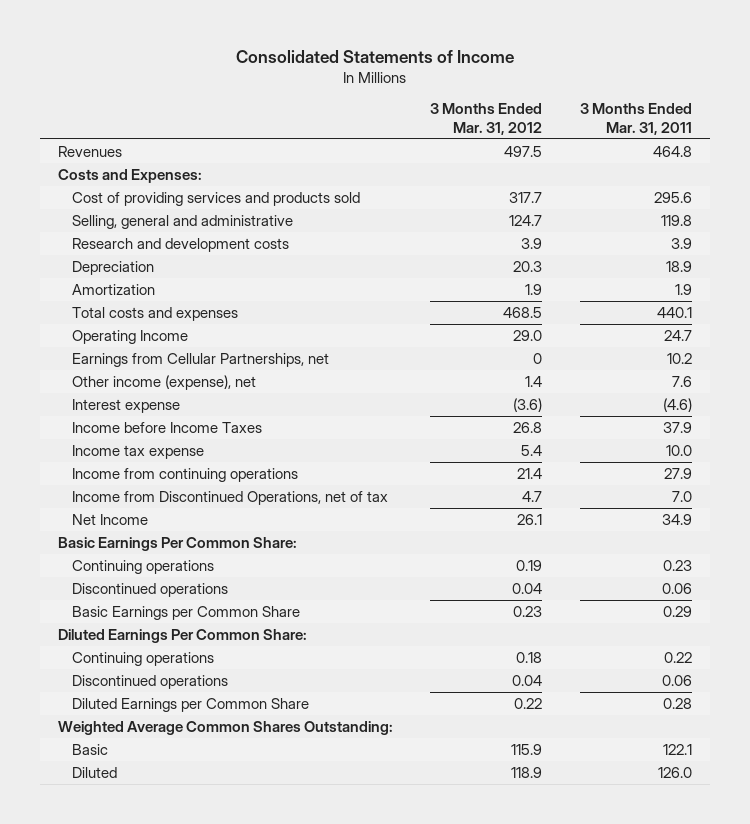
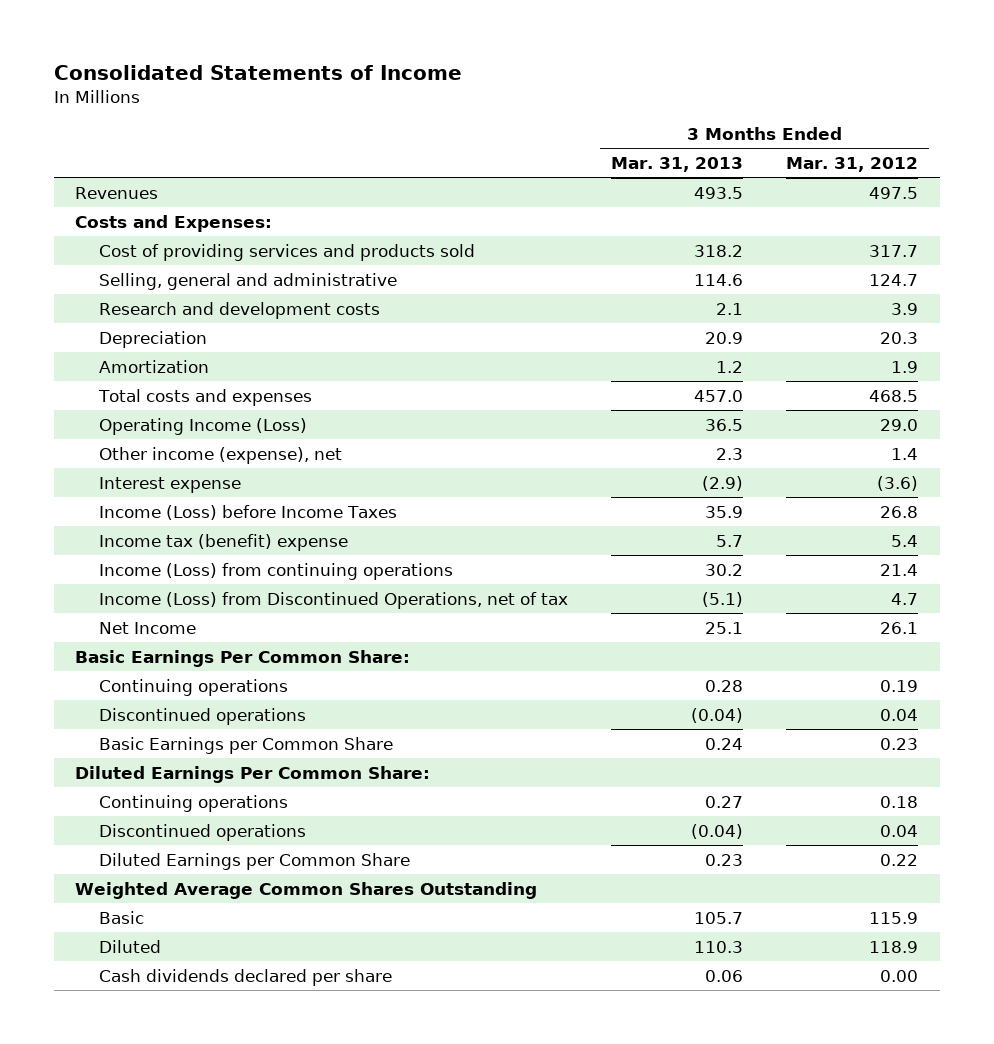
- | 3 Months Ended Mar. 31, 2012 | 3 Months Ended Mar. 31, 2011
+ | 3 Months Ended Mar. 31, 2013 | 3 Months Ended Mar. 31, 2012
- Operating Income | 29.0 | 24.7
- Earnings from Cellular Partnerships, net | 0 | 10.2
+ Operating Income (Loss) | 36.5 | 29.0
- Income before Income Taxes | 26.8 | 37.9
- Income tax expense | 5.4 | 10.0
- Income from continuing operations | 21.4 | 27.9
- Income from Discontinued Operations, net of tax | 4.7 | 7.0
+ Income (Loss) before Income Taxes | 35.9 | 26.8
+ Income tax (benefit) expense | 5.7 | 5.4
+ Income (Loss) from continuing operations | 30.2 | 21.4
+ Income (Loss) from Discontinued Operations, net of tax | (5.1) | 4.7
- Weighted Average Common Shares Outstanding:
+ Weighted Average Common Shares Outstanding
+ Cash dividends declared per share | 0.06 | 0.00

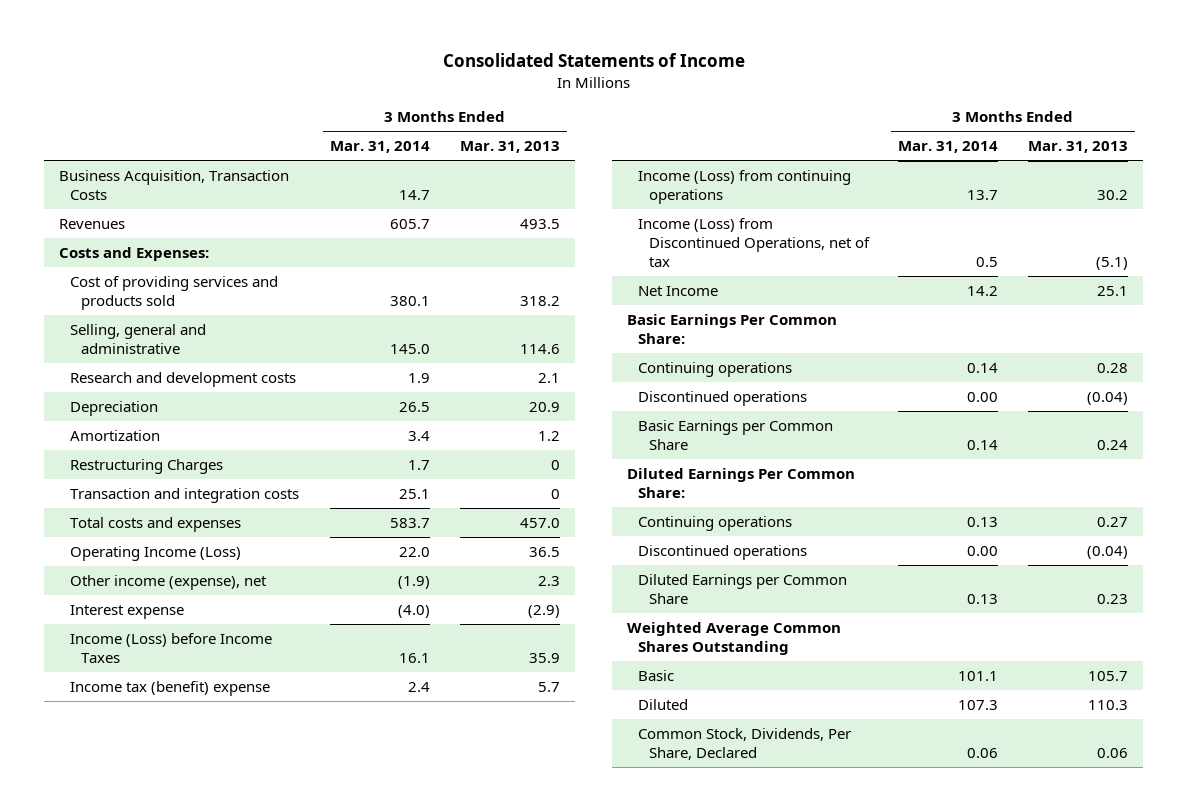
- | 3 Months Ended Mar. 31, 2013 | 3 Months Ended Mar. 31, 2012
+ | 3 Months Ended Mar. 31, 2014 | 3 Months Ended Mar. 31, 2013
+ Business Acquisition, Transaction Costs | 14.7 |
+ Restructuring Charges | 1.7 | 0
+ Transaction and integration costs | 25.1 | 0
- Cash dividends declared per share | 0.06 | 0.00
+ Common Stock, Dividends, Per Share, Declared | 0.06 | 0.06

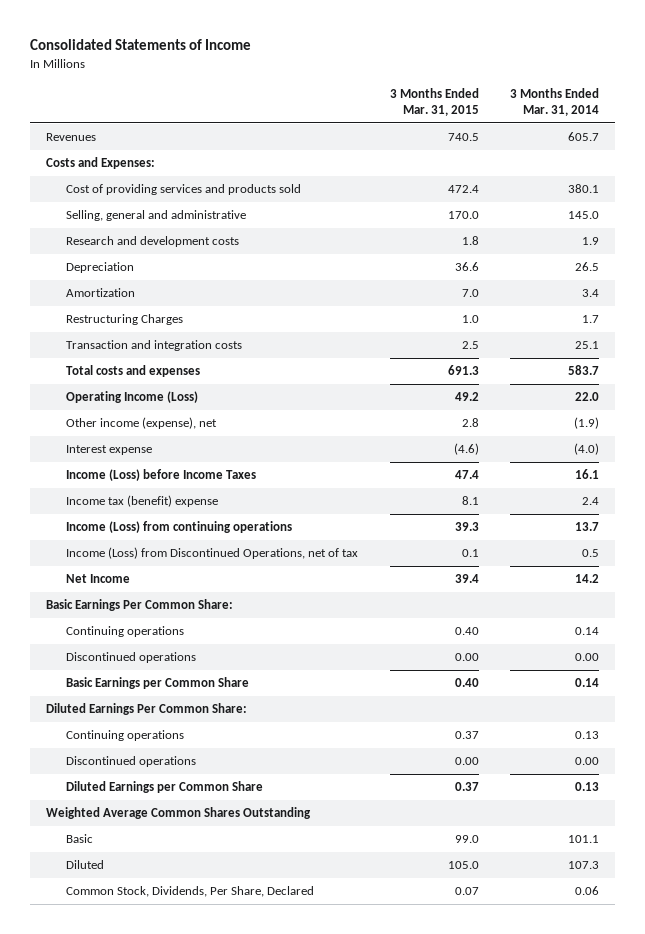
- | 3 Months Ended Mar. 31, 2014 | 3 Months Ended Mar. 31, 2013
+ | 3 Months Ended Mar. 31, 2015 | 3 Months Ended Mar. 31, 2014
- Business Acquisition, Transaction Costs | 14.7 |

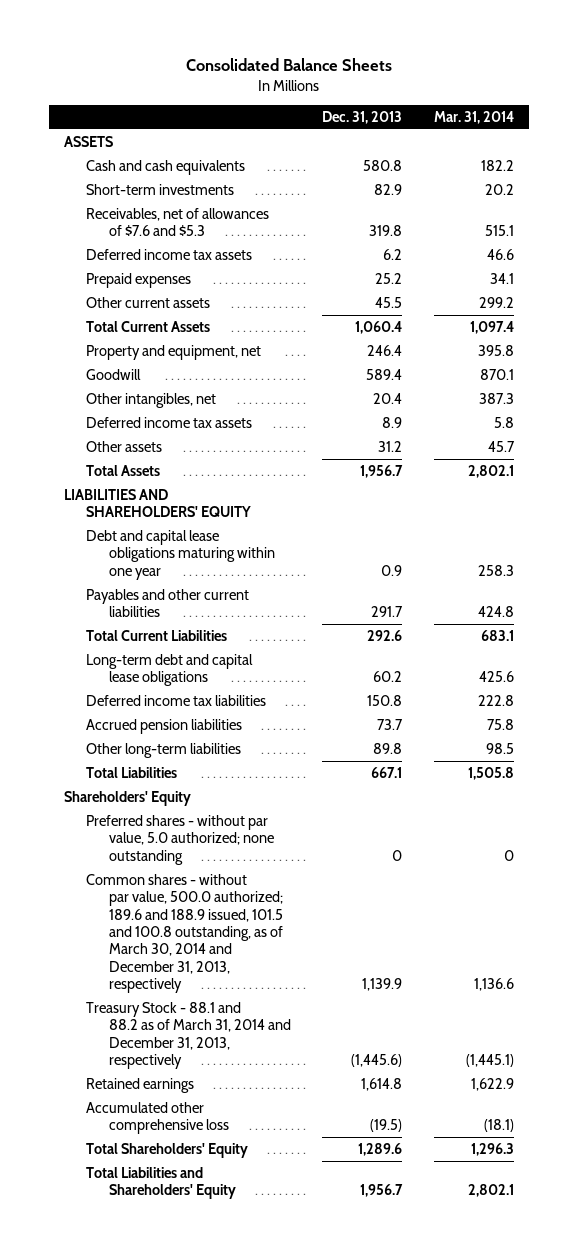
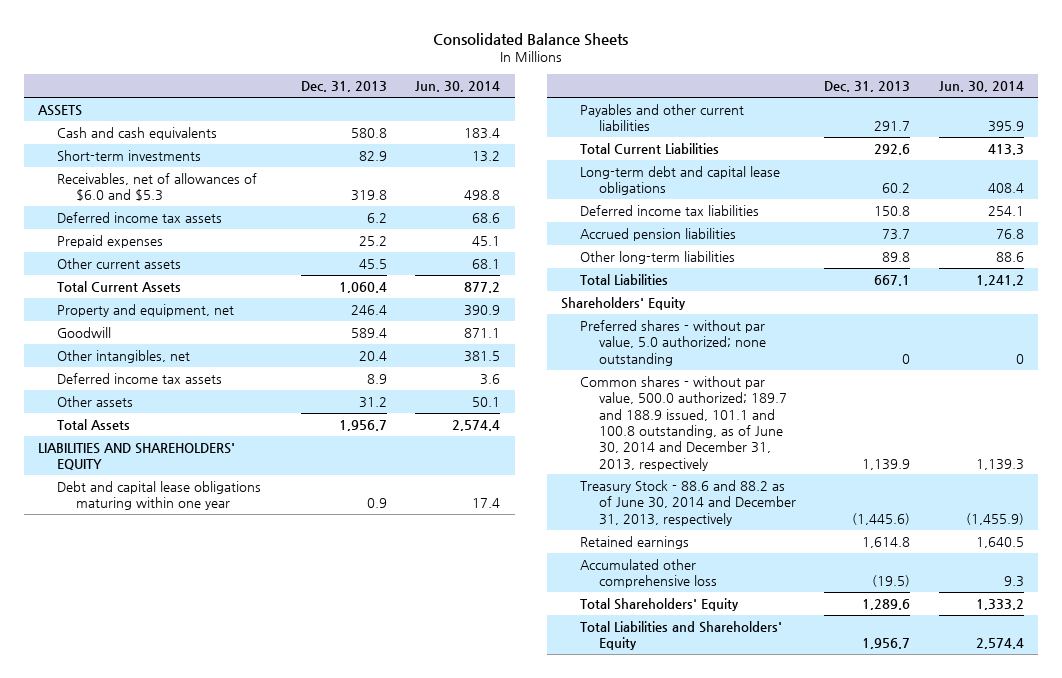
- | Dec. 31, 2013 | Mar. 31, 2014
+ | Dec. 31, 2013 | Jun. 30, 2014
- Receivables, net of allowances of $7.6 and $5.3 | 319.8 | 515.1
+ Receivables, net of allowances of $6.0 and $5.3 | 319.8 | 498.8
- Common shares - without par value, 500.0 authorized; 189.6 and 188.9 issued, 101.5 and 100.8 outstanding, as of March 30, 2014 and December 31, 2013, respectively | 1,139.9 | 1,136.6
- Treasury Stock - 88.1 and 88.2 as of March 31, 2014 and December 31, 2013, respectively | (1,445.6) | (1,445.1)
+ Common shares - without par value, 500.0 authorized; 189.7 and 188.9 issued, 101.1 and 100.8 outstanding, as of June 30, 2014 and December 31, 2013, respectively | 1,139.9 | 1,139.3
+ Treasury Stock - 88.6 and 88.2 as of June 30, 2014 and December 31, 2013, respectively | (1,445.6) | (1,455.9)

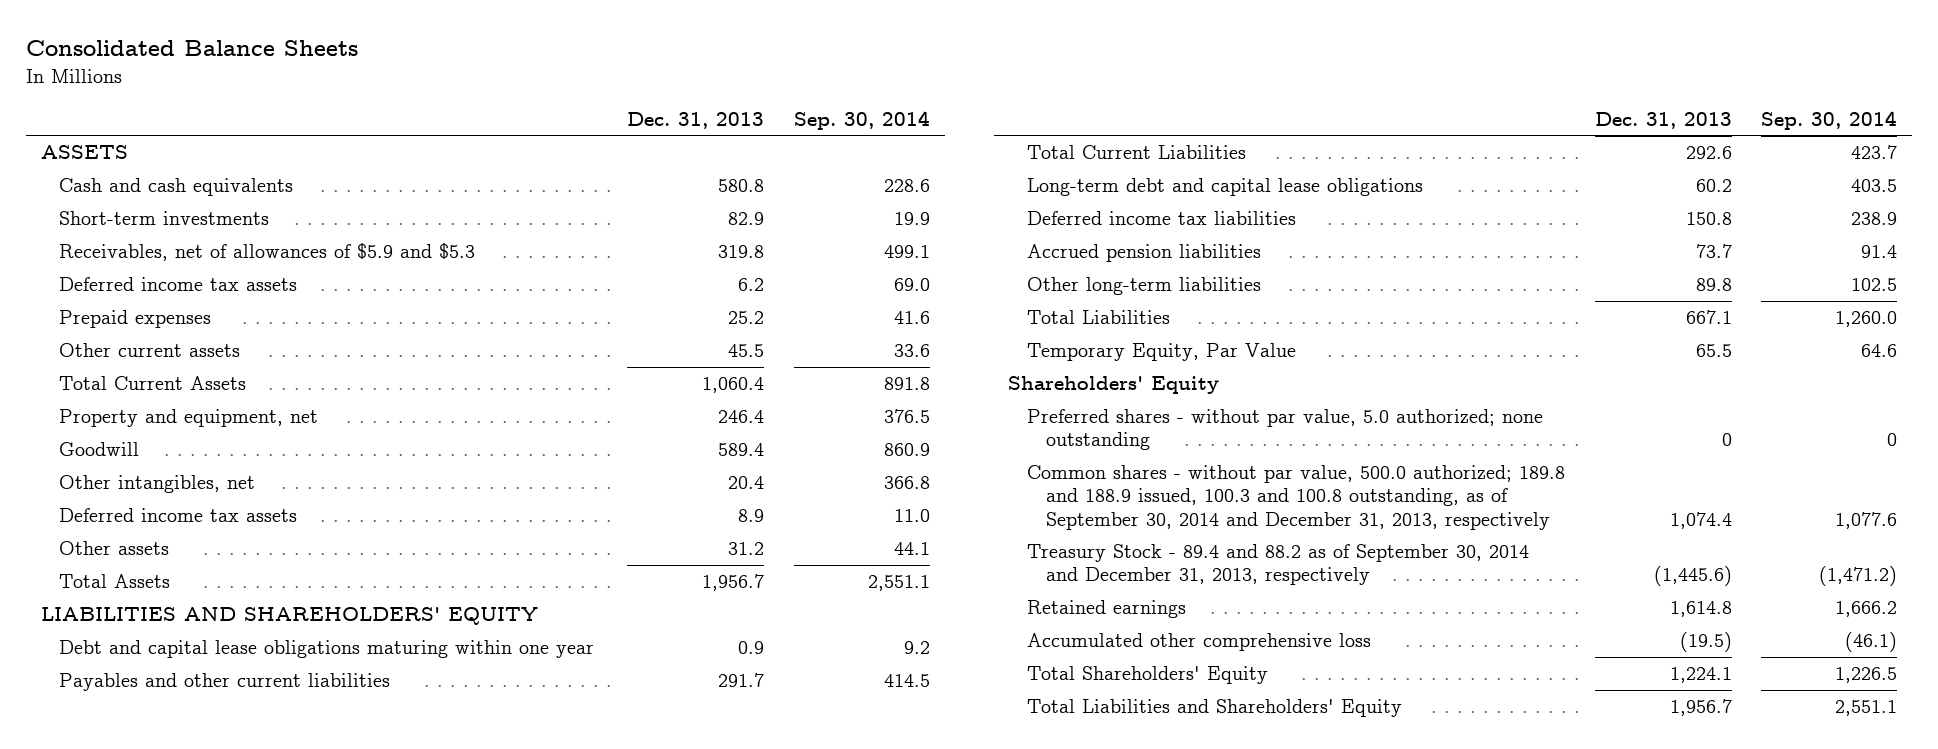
- | Dec. 31, 2013 | Jun. 30, 2014
+ | Dec. 31, 2013 | Sep. 30, 2014
- Receivables, net of allowances of $6.0 and $5.3 | 319.8 | 498.8
+ Receivables, net of allowances of $5.9 and $5.3 | 319.8 | 499.1
+ Temporary Equity, Par Value | 65.5 | 64.6
- Common shares - without par value, 500.0 authorized; 189.7 and 188.9 issued, 101.1 and 100.8 outstanding, as of June 30, 2014 and December 31, 2013, respectively | 1,139.9 | 1,139.3
- Treasury Stock - 88.6 and 88.2 as of June 30, 2014 and December 31, 2013, respectively | (1,445.6) | (1,455.9)
+ Common shares - without par value, 500.0 authorized; 189.8 and 188.9 issued, 100.3 and 100.8 outstanding, as of September 30, 2014 and December 31, 2013, respectively | 1,074.4 | 1,077.6
+ Treasury Stock - 89.4 and 88.2 as of September 30, 2014 and December 31, 2013, respectively | (1,445.6) | (1,471.2)
- Total Shareholders' Equity | 1,289.6 | 1,333.2
+ Total Shareholders' Equity | 1,224.1 | 1,226.5

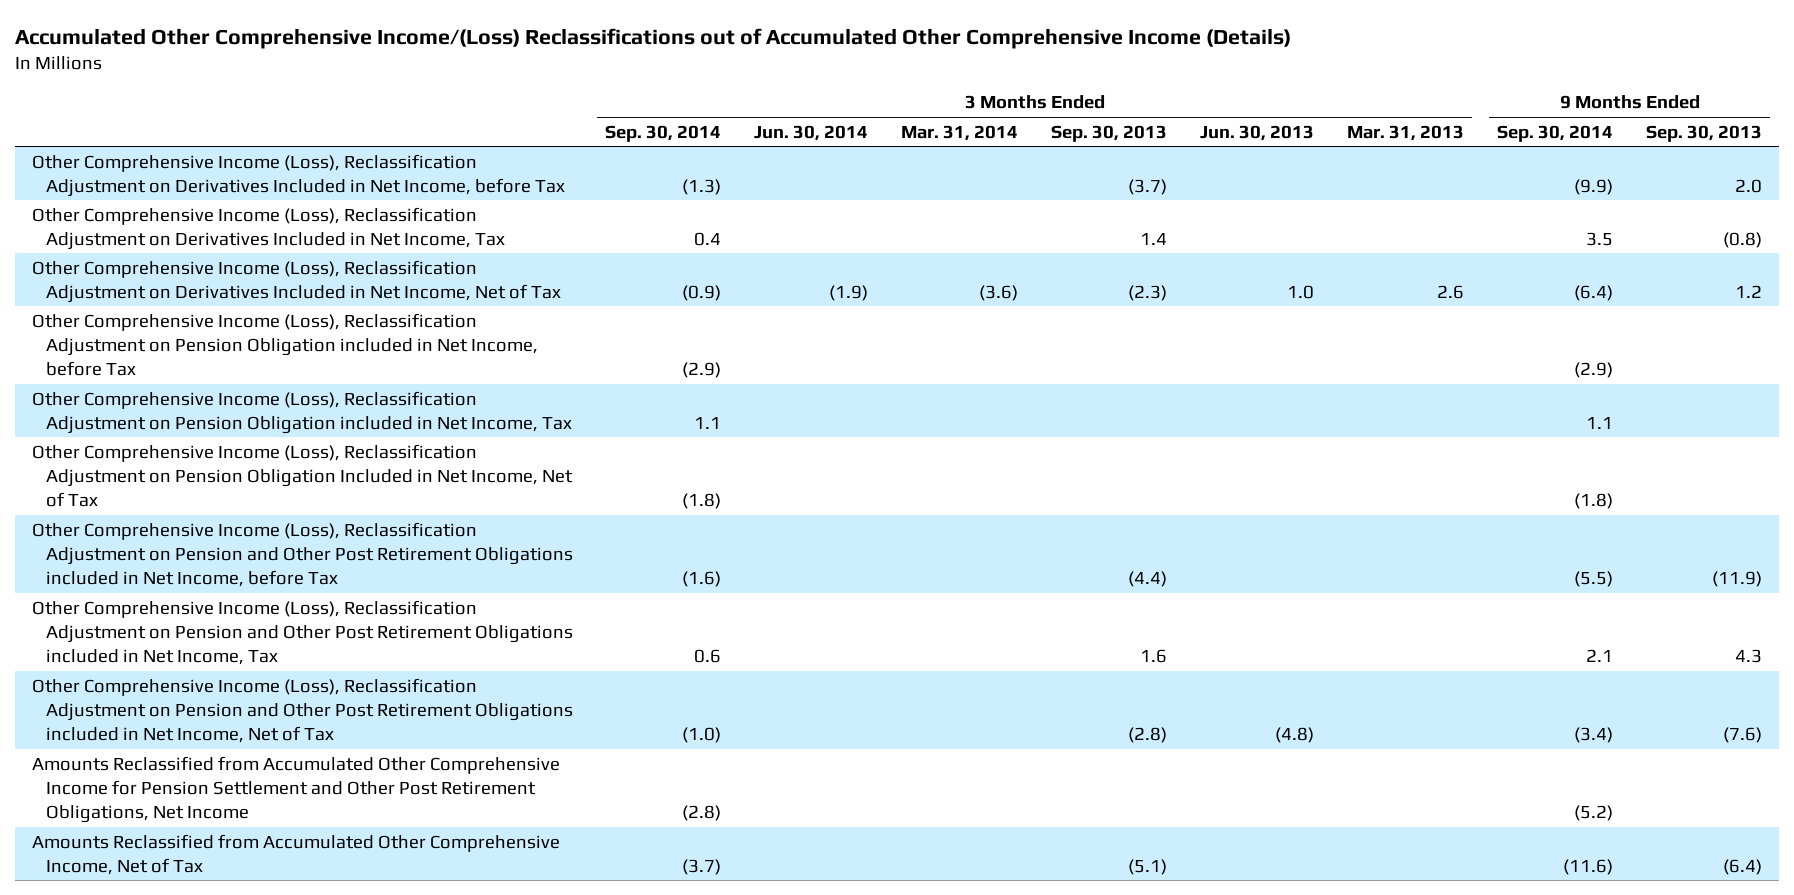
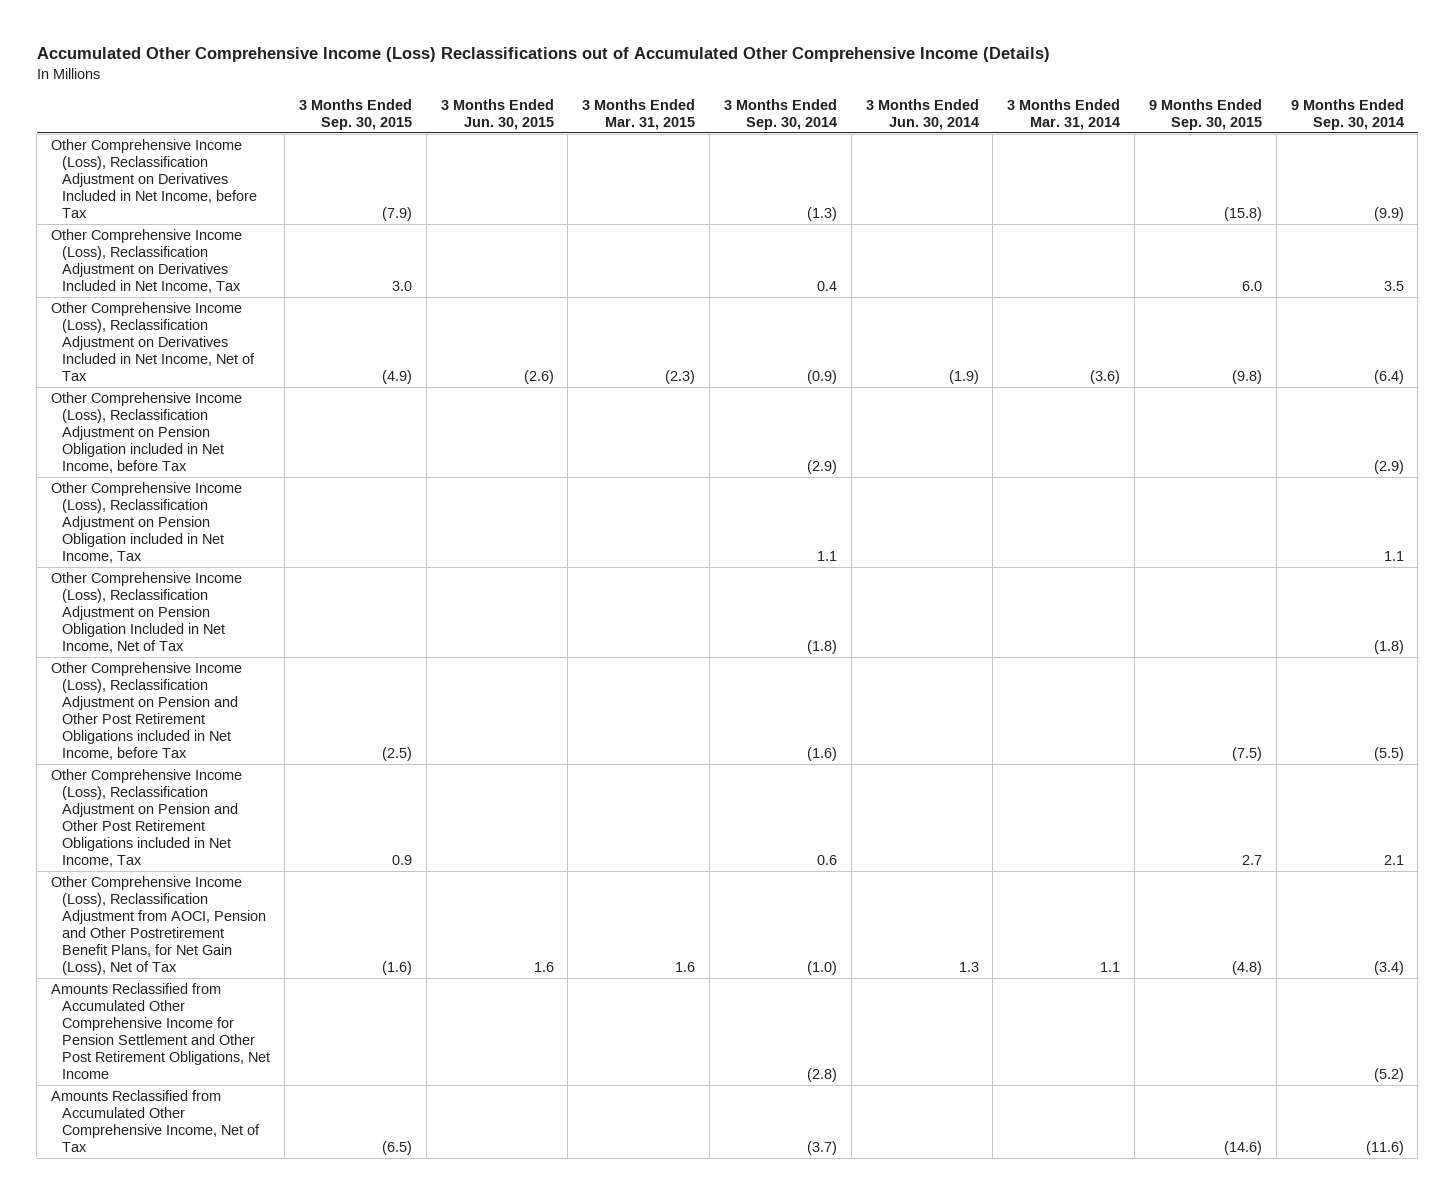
- Accumulated Other Comprehensive Income/(Loss) Reclassifications out of Accumulated Other Comprehensive Income (Details)
+ Accumulated Other Comprehensive Income (Loss) Reclassifications out of Accumulated Other Comprehensive Income (Details)
- | 3 Months Ended Sep. 30, 2014 | 3 Months Ended Jun. 30, 2014 | 3 Months Ended Mar. 31, 2014 | 3 Months Ended Sep. 30, 2013 | 3 Months Ended Jun. 30, 2013 | 3 Months Ended Mar. 31, 2013 | 9 Months Ended Sep. 30, 2014 | 9 Months Ended Sep. 30, 2013
+ | 3 Months Ended Sep. 30, 2015 | 3 Months Ended Jun. 30, 2015 | 3 Months Ended Mar. 31, 2015 | 3 Months Ended Sep. 30, 2014 | 3 Months Ended Jun. 30, 2014 | 3 Months Ended Mar. 31, 2014 | 9 Months Ended Sep. 30, 2015 | 9 Months Ended Sep. 30, 2014
- Other Comprehensive Income (Loss), Reclassification Adjustment on Pension and Other Post Retirement Obligations included in Net Income, Net of Tax | (1.0) | | | (2.8) | (4.8) | | (3.4) | (7.6)
+ Other Comprehensive Income (Loss), Reclassification Adjustment from AOCI, Pension and Other Postretirement Benefit Plans, for Net Gain (Loss), Net of Tax | (1.6) | 1.6 | 1.6 | (1.0) | 1.3 | 1.1 | (4.8) | (3.4)

